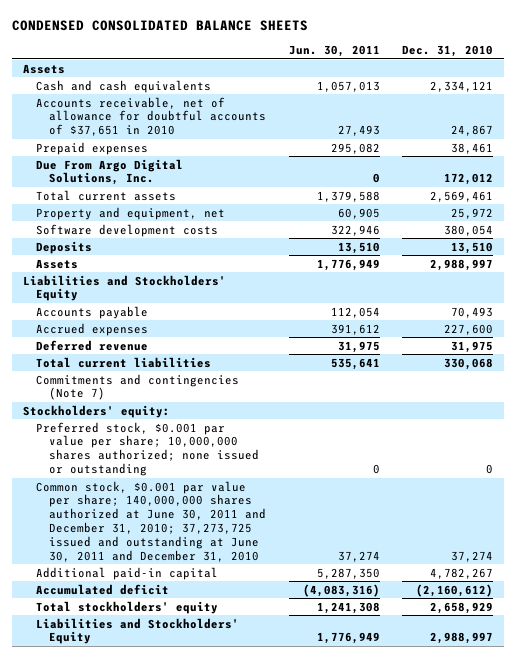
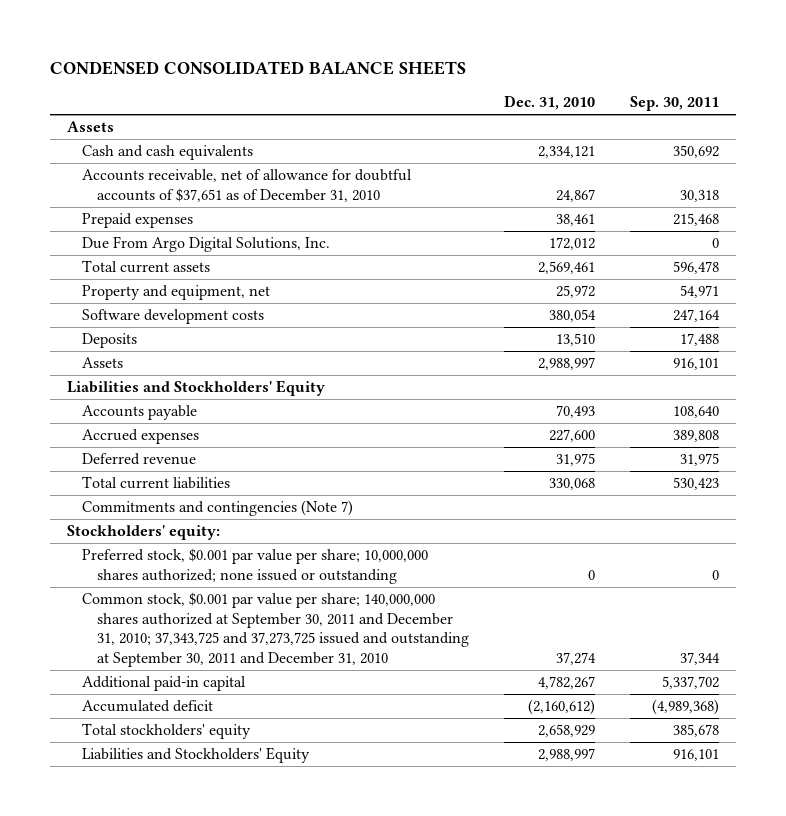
- | Jun. 30, 2011 | Dec. 31, 2010
+ | Dec. 31, 2010 | Sep. 30, 2011
- Accounts receivable, net of allowance for doubtful accounts of $37,651 in 2010 | 27,493 | 24,867
+ Accounts receivable, net of allowance for doubtful accounts of $37,651 as of December 31, 2010 | 24,867 | 30,318
- Common stock, $0.001 par value per share; 140,000,000 shares authorized at June 30, 2011 and December 31, 2010; 37,273,725 issued and outstanding at June 30, 2011 and December 31, 2010 | 37,274 | 37,274
+ Common stock, $0.001 par value per share; 140,000,000 shares authorized at September 30, 2011 and December 31, 2010; 37,343,725 and 37,273,725 issued and outstanding at September 30, 2011 and December 31, 2010 | 37,274 | 37,344

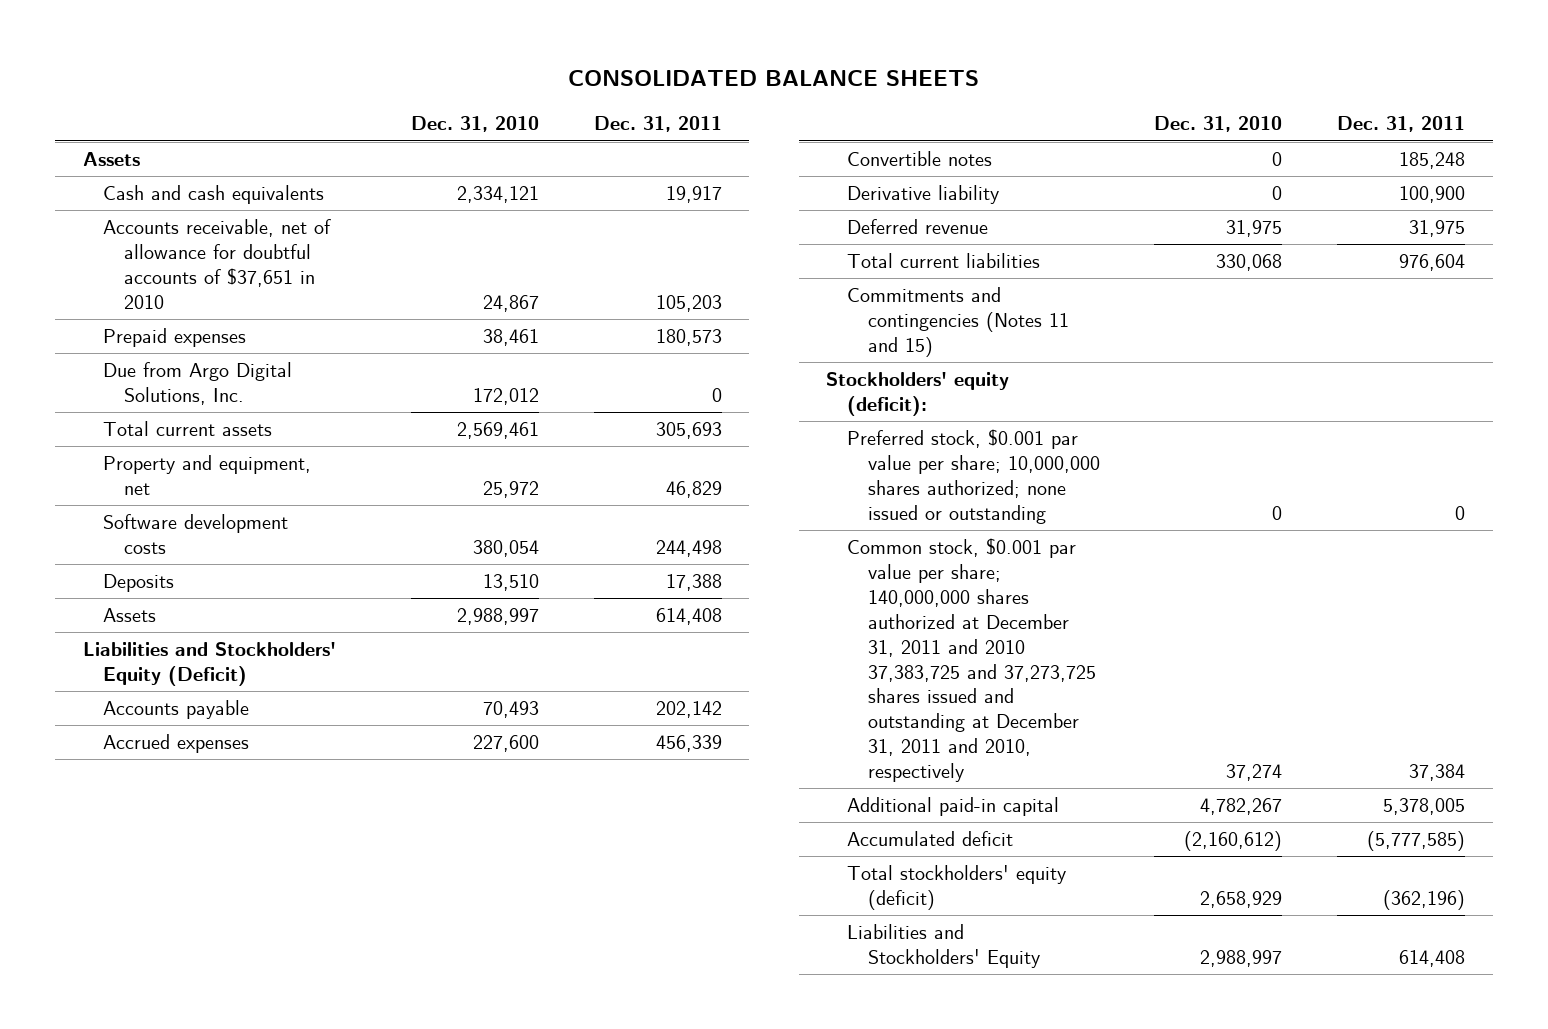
- CONDENSED CONSOLIDATED BALANCE SHEETS
+ CONSOLIDATED BALANCE SHEETS
- | Dec. 31, 2010 | Sep. 30, 2011
+ | Dec. 31, 2010 | Dec. 31, 2011
- Accounts receivable, net of allowance for doubtful accounts of $37,651 as of December 31, 2010 | 24,867 | 30,318
+ Accounts receivable, net of allowance for doubtful accounts of $37,651 in 2010 | 24,867 | 105,203
- Due From Argo Digital Solutions, Inc. | 172,012 | 0
+ Due from Argo Digital Solutions, Inc. | 172,012 | 0
- Liabilities and Stockholders' Equity
+ Liabilities and Stockholders' Equity (Deficit)
+ Convertible notes | 0 | 185,248
+ Derivative liability | 0 | 100,900
- Commitments and contingencies (Note 7)
- Stockholders' equity:
+ Commitments and contingencies (Notes 11 and 15)
+ Stockholders' equity (deficit):
- Common stock, $0.001 par value per share; 140,000,000 shares authorized at September 30, 2011 and December 31, 2010; 37,343,725 and 37,273,725 issued and outstanding at September 30, 2011 and December 31, 2010 | 37,274 | 37,344
+ Common stock, $0.001 par value per share; 140,000,000 shares authorized at December 31, 2011 and 2010 37,383,725 and 37,273,725 shares issued and outstanding at December 31, 2011 and 2010, respectively | 37,274 | 37,384
- Total stockholders' equity | 2,658,929 | 385,678
+ Total stockholders' equity (deficit) | 2,658,929 | (362,196)

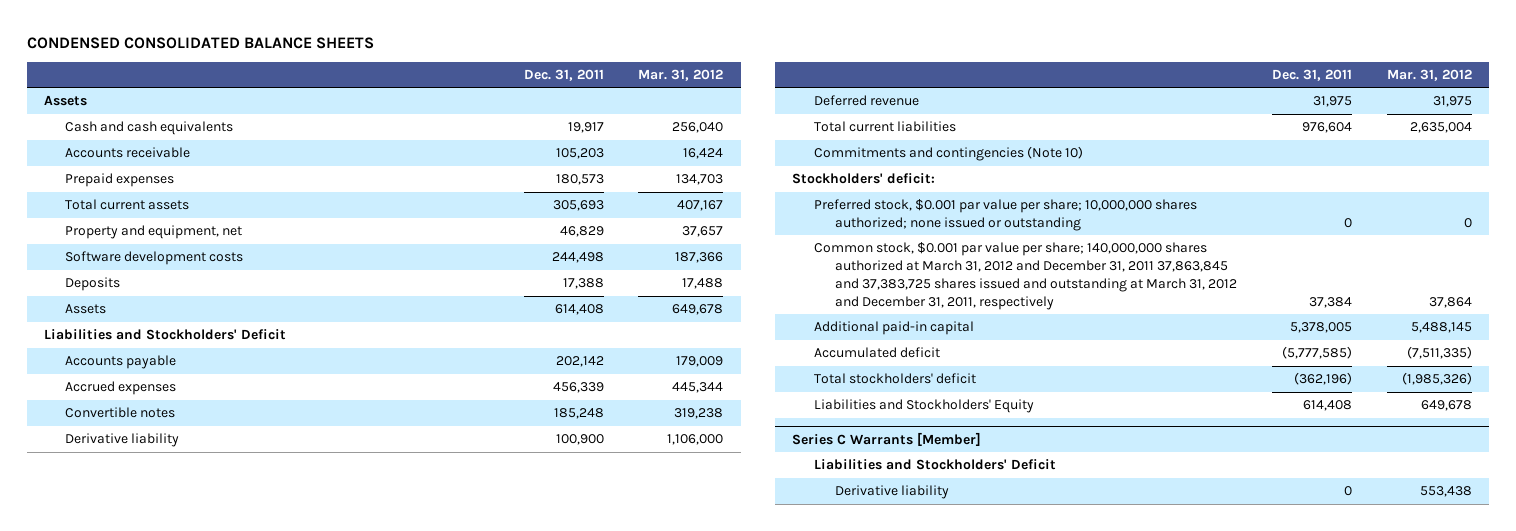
- CONSOLIDATED BALANCE SHEETS
+ CONDENSED CONSOLIDATED BALANCE SHEETS
- | Dec. 31, 2010 | Dec. 31, 2011
+ | Dec. 31, 2011 | Mar. 31, 2012
- Accounts receivable, net of allowance for doubtful accounts of $37,651 in 2010 | 24,867 | 105,203
+ Accounts receivable | 105,203 | 16,424
- Due from Argo Digital Solutions, Inc. | 172,012 | 0
- Liabilities and Stockholders' Equity (Deficit)
+ Liabilities and Stockholders' Deficit
- Commitments and contingencies (Notes 11 and 15)
- Stockholders' equity (deficit):
+ Commitments and contingencies (Note 10)
+ Stockholders' deficit:
- Common stock, $0.001 par value per share; 140,000,000 shares authorized at December 31, 2011 and 2010 37,383,725 and 37,273,725 shares issued and outstanding at December 31, 2011 and 2010, respectively | 37,274 | 37,384
+ Common stock, $0.001 par value per share; 140,000,000 shares authorized at March 31, 2012 and December 31, 2011 37,863,845 and 37,383,725 shares issued and outstanding at March 31, 2012 and December 31, 2011, respectively | 37,384 | 37,864
- Total stockholders' equity (deficit) | 2,658,929 | (362,196)
+ Total stockholders' deficit | (362,196) | (1,985,326)
+ Series C Warrants [Member]
+ Liabilities and Stockholders' Deficit
+ Derivative liability | 0 | 553,438

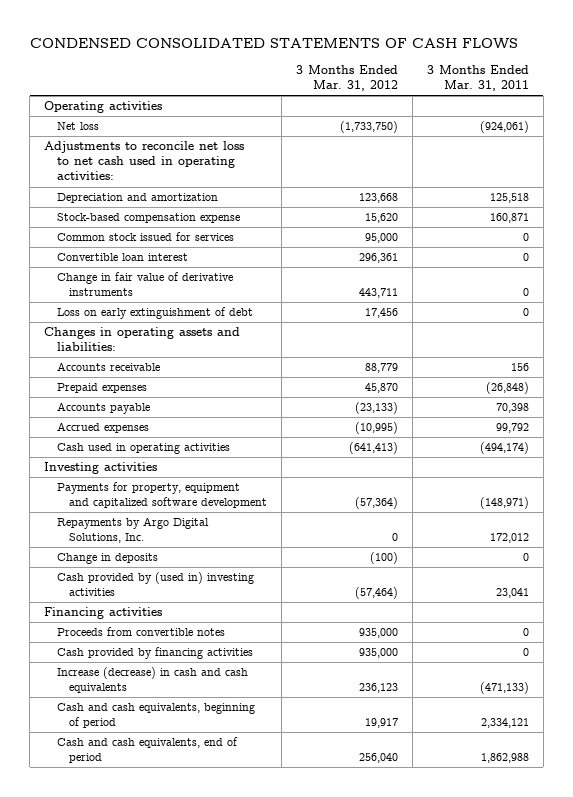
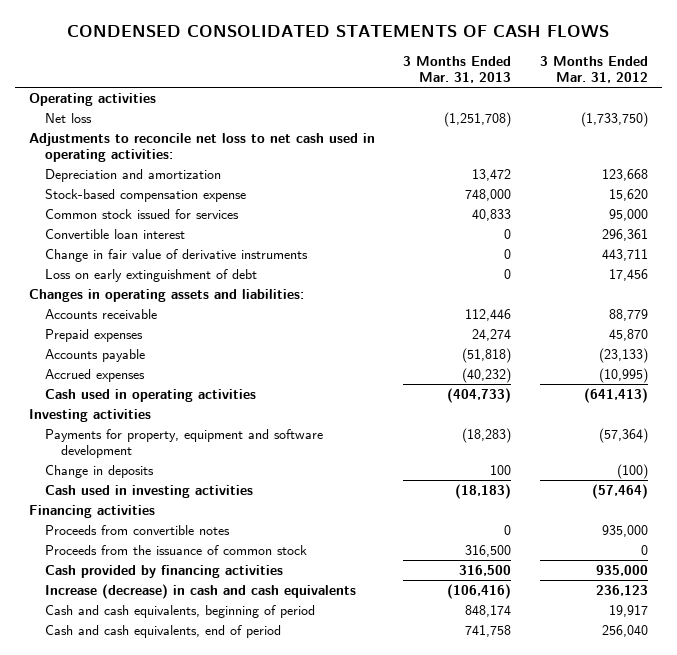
- | 3 Months Ended Mar. 31, 2012 | 3 Months Ended Mar. 31, 2011
+ | 3 Months Ended Mar. 31, 2013 | 3 Months Ended Mar. 31, 2012
- Payments for property, equipment and capitalized software development | (57,364) | (148,971)
- Repayments by Argo Digital Solutions, Inc. | 0 | 172,012
+ Payments for property, equipment and software development | (18,283) | (57,364)
- Cash provided by (used in) investing activities | (57,464) | 23,041
+ Cash used in investing activities | (18,183) | (57,464)
+ Proceeds from the issuance of common stock | 316,500 | 0

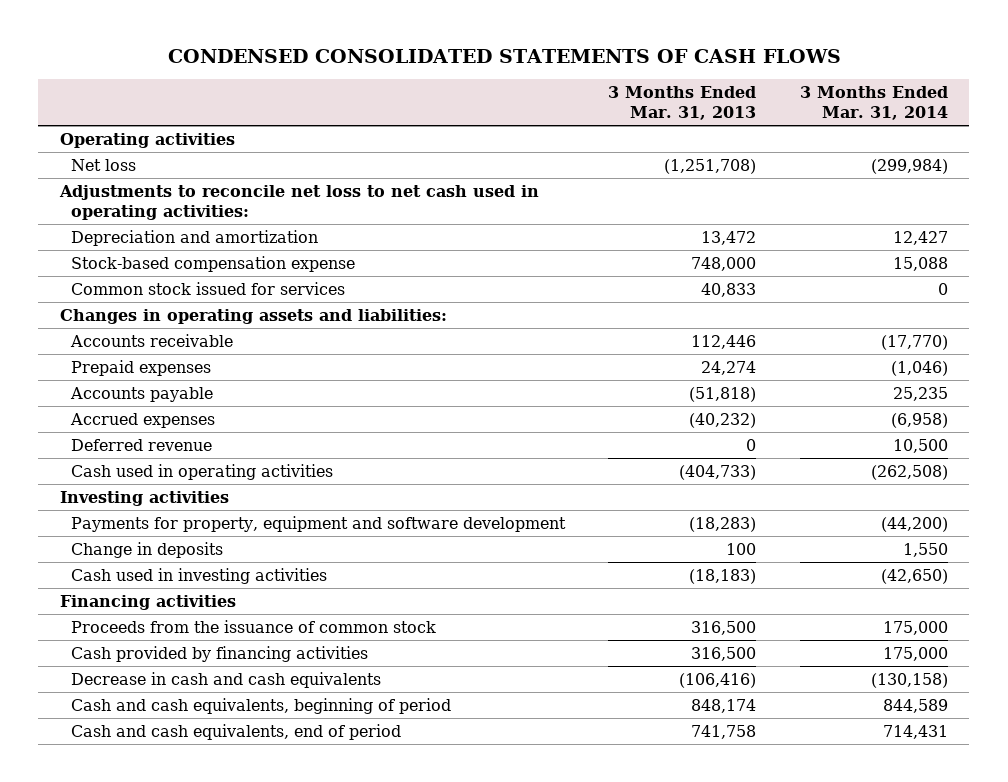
- | 3 Months Ended Mar. 31, 2013 | 3 Months Ended Mar. 31, 2012
+ | 3 Months Ended Mar. 31, 2013 | 3 Months Ended Mar. 31, 2014
- Convertible loan interest | 0 | 296,361
- Change in fair value of derivative instruments | 0 | 443,711
- Loss on early extinguishment of debt | 0 | 17,456
+ Deferred revenue | 0 | 10,500
- Proceeds from convertible notes | 0 | 935,000
- Increase (decrease) in cash and cash equivalents | (106,416) | 236,123
+ Decrease in cash and cash equivalents | (106,416) | (130,158)

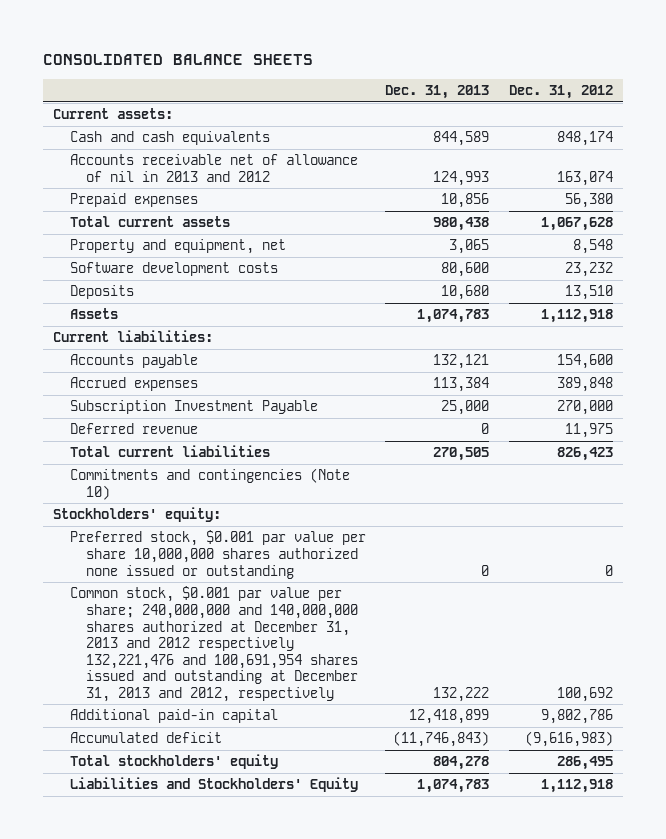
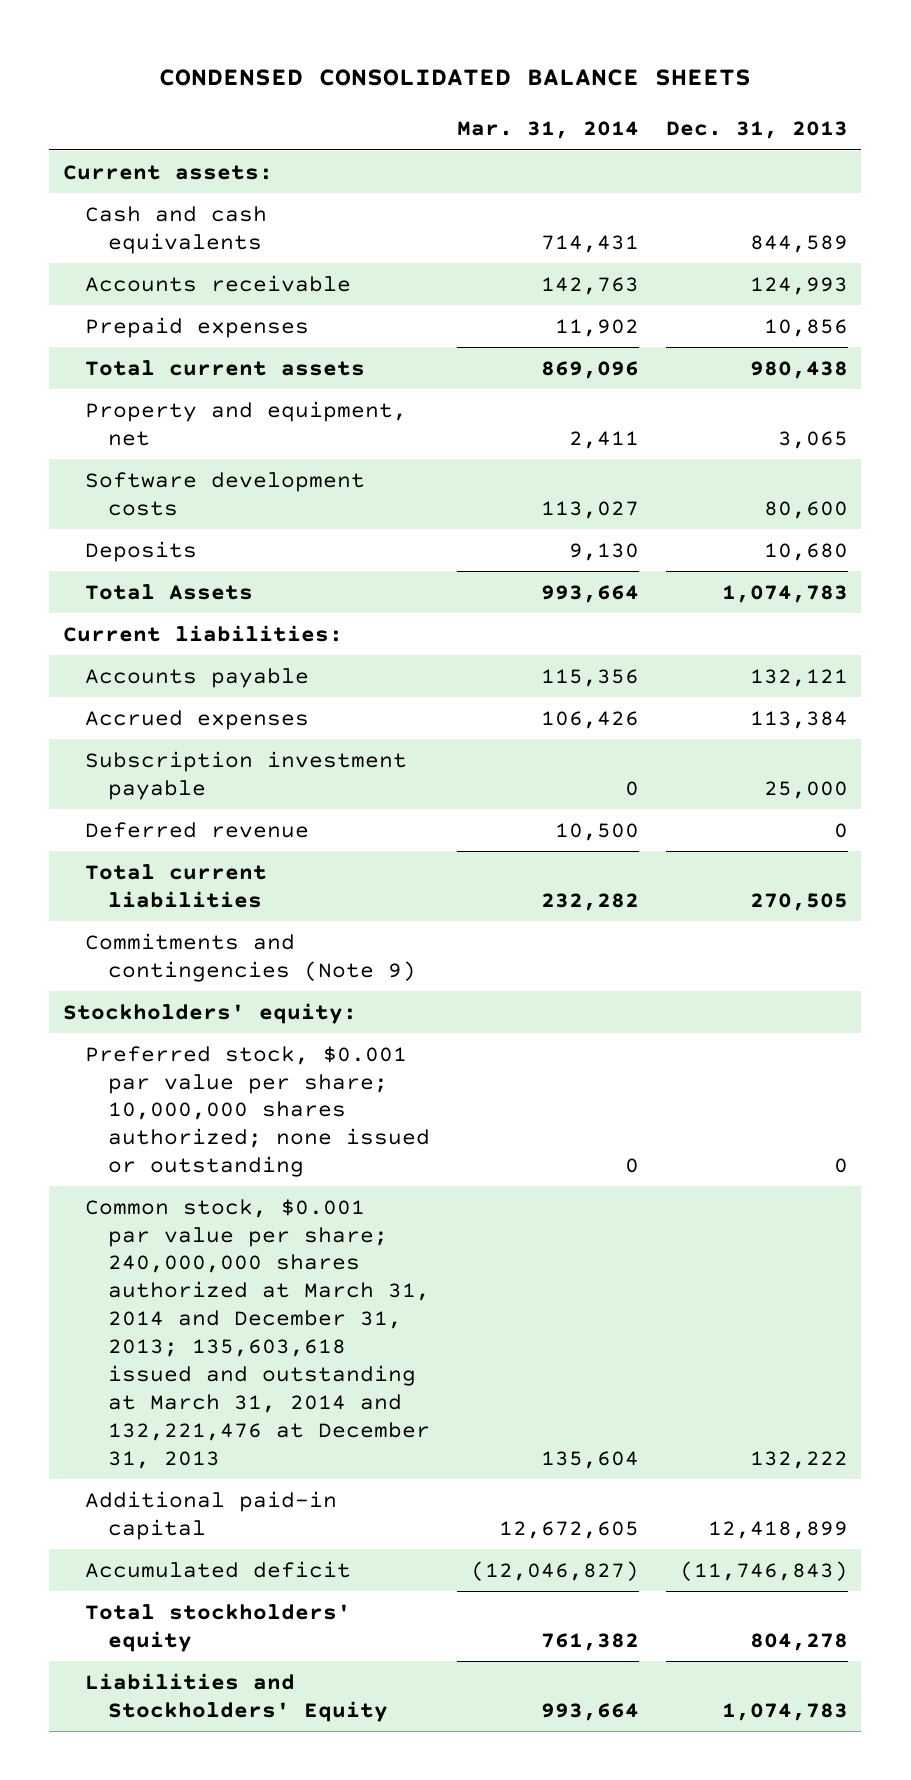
- CONSOLIDATED BALANCE SHEETS
+ CONDENSED CONSOLIDATED BALANCE SHEETS
- | Dec. 31, 2013 | Dec. 31, 2012
+ | Mar. 31, 2014 | Dec. 31, 2013
- Accounts receivable net of allowance of nil in 2013 and 2012 | 124,993 | 163,074
+ Accounts receivable | 142,763 | 124,993
- Assets | 1,074,783 | 1,112,918
+ Total Assets | 993,664 | 1,074,783
- Subscription Investment Payable | 25,000 | 270,000
+ Subscription investment payable | 0 | 25,000
- Commitments and contingencies (Note 10)
+ Commitments and contingencies (Note 9)
- Preferred stock, $0.001 par value per share 10,000,000 shares authorized none issued or outstanding | 0 | 0
- Common stock, $0.001 par value per share; 240,000,000 and 140,000,000 shares authorized at December 31, 2013 and 2012 respectively 132,221,476 and 100,691,954 shares issued and outstanding at December 31, 2013 and 2012, respectively | 132,222 | 100,692
+ Preferred stock, $0.001 par value per share; 10,000,000 shares authorized; none issued or outstanding | 0 | 0
+ Common stock, $0.001 par value per share; 240,000,000 shares authorized at March 31, 2014 and December 31, 2013; 135,603,618 issued and outstanding at March 31, 2014 and 132,221,476 at December 31, 2013 | 135,604 | 132,222

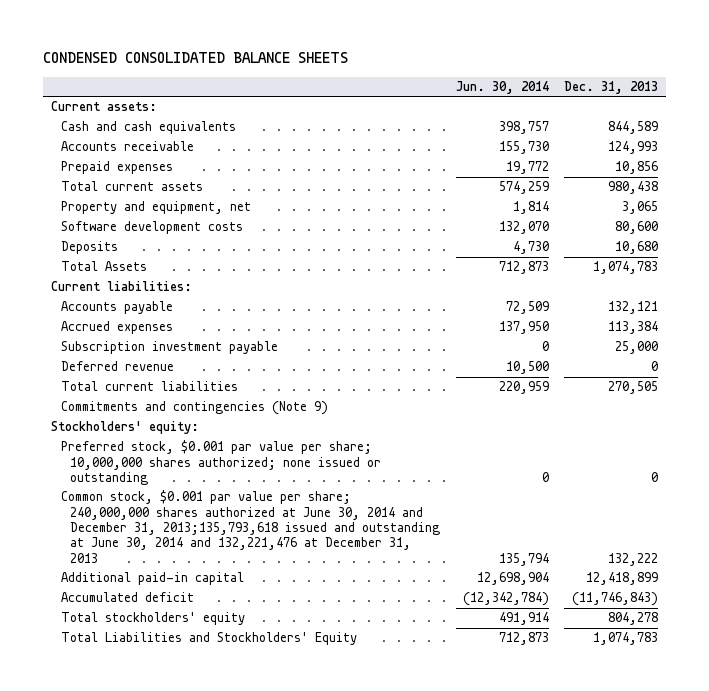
- | Mar. 31, 2014 | Dec. 31, 2013
+ | Jun. 30, 2014 | Dec. 31, 2013
- Common stock, $0.001 par value per share; 240,000,000 shares authorized at March 31, 2014 and December 31, 2013; 135,603,618 issued and outstanding at March 31, 2014 and 132,221,476 at December 31, 2013 | 135,604 | 132,222
+ Common stock, $0.001 par value per share; 240,000,000 shares authorized at June 30, 2014 and December 31, 2013;135,793,618 issued and outstanding at June 30, 2014 and 132,221,476 at December 31, 2013 | 135,794 | 132,222
- Liabilities and Stockholders' Equity | 993,664 | 1,074,783
+ Total Liabilities and Stockholders' Equity | 712,873 | 1,074,783

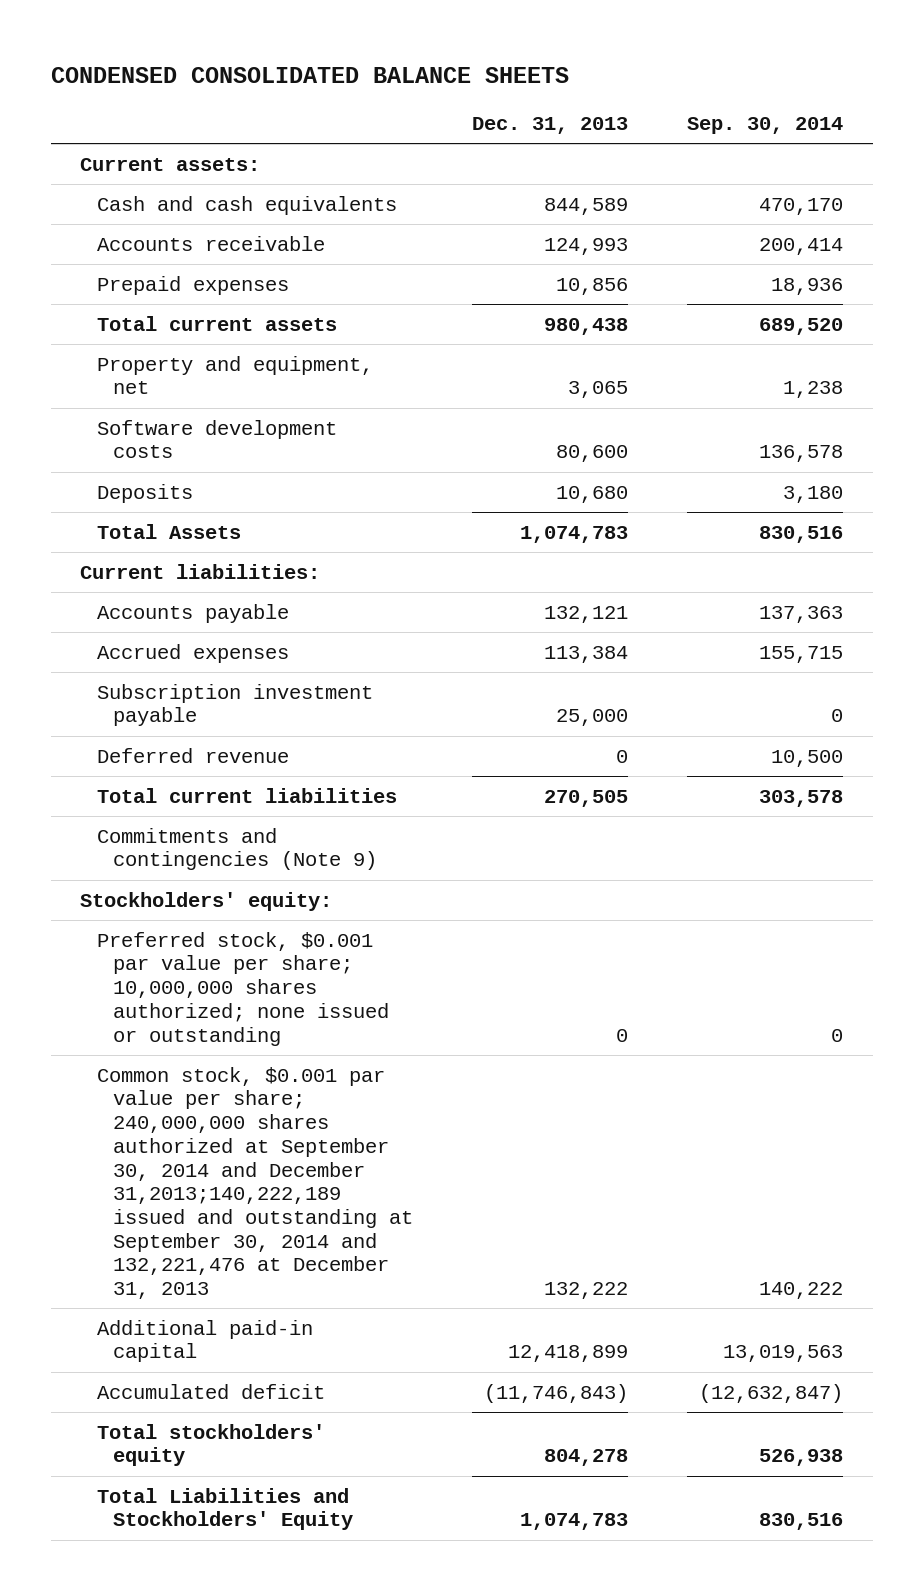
- | Jun. 30, 2014 | Dec. 31, 2013
+ | Dec. 31, 2013 | Sep. 30, 2014
- Common stock, $0.001 par value per share; 240,000,000 shares authorized at June 30, 2014 and December 31, 2013;135,793,618 issued and outstanding at June 30, 2014 and 132,221,476 at December 31, 2013 | 135,794 | 132,222
+ Common stock, $0.001 par value per share; 240,000,000 shares authorized at September 30, 2014 and December 31,2013;140,222,189 issued and outstanding at September 30, 2014 and 132,221,476 at December 31, 2013 | 132,222 | 140,222

